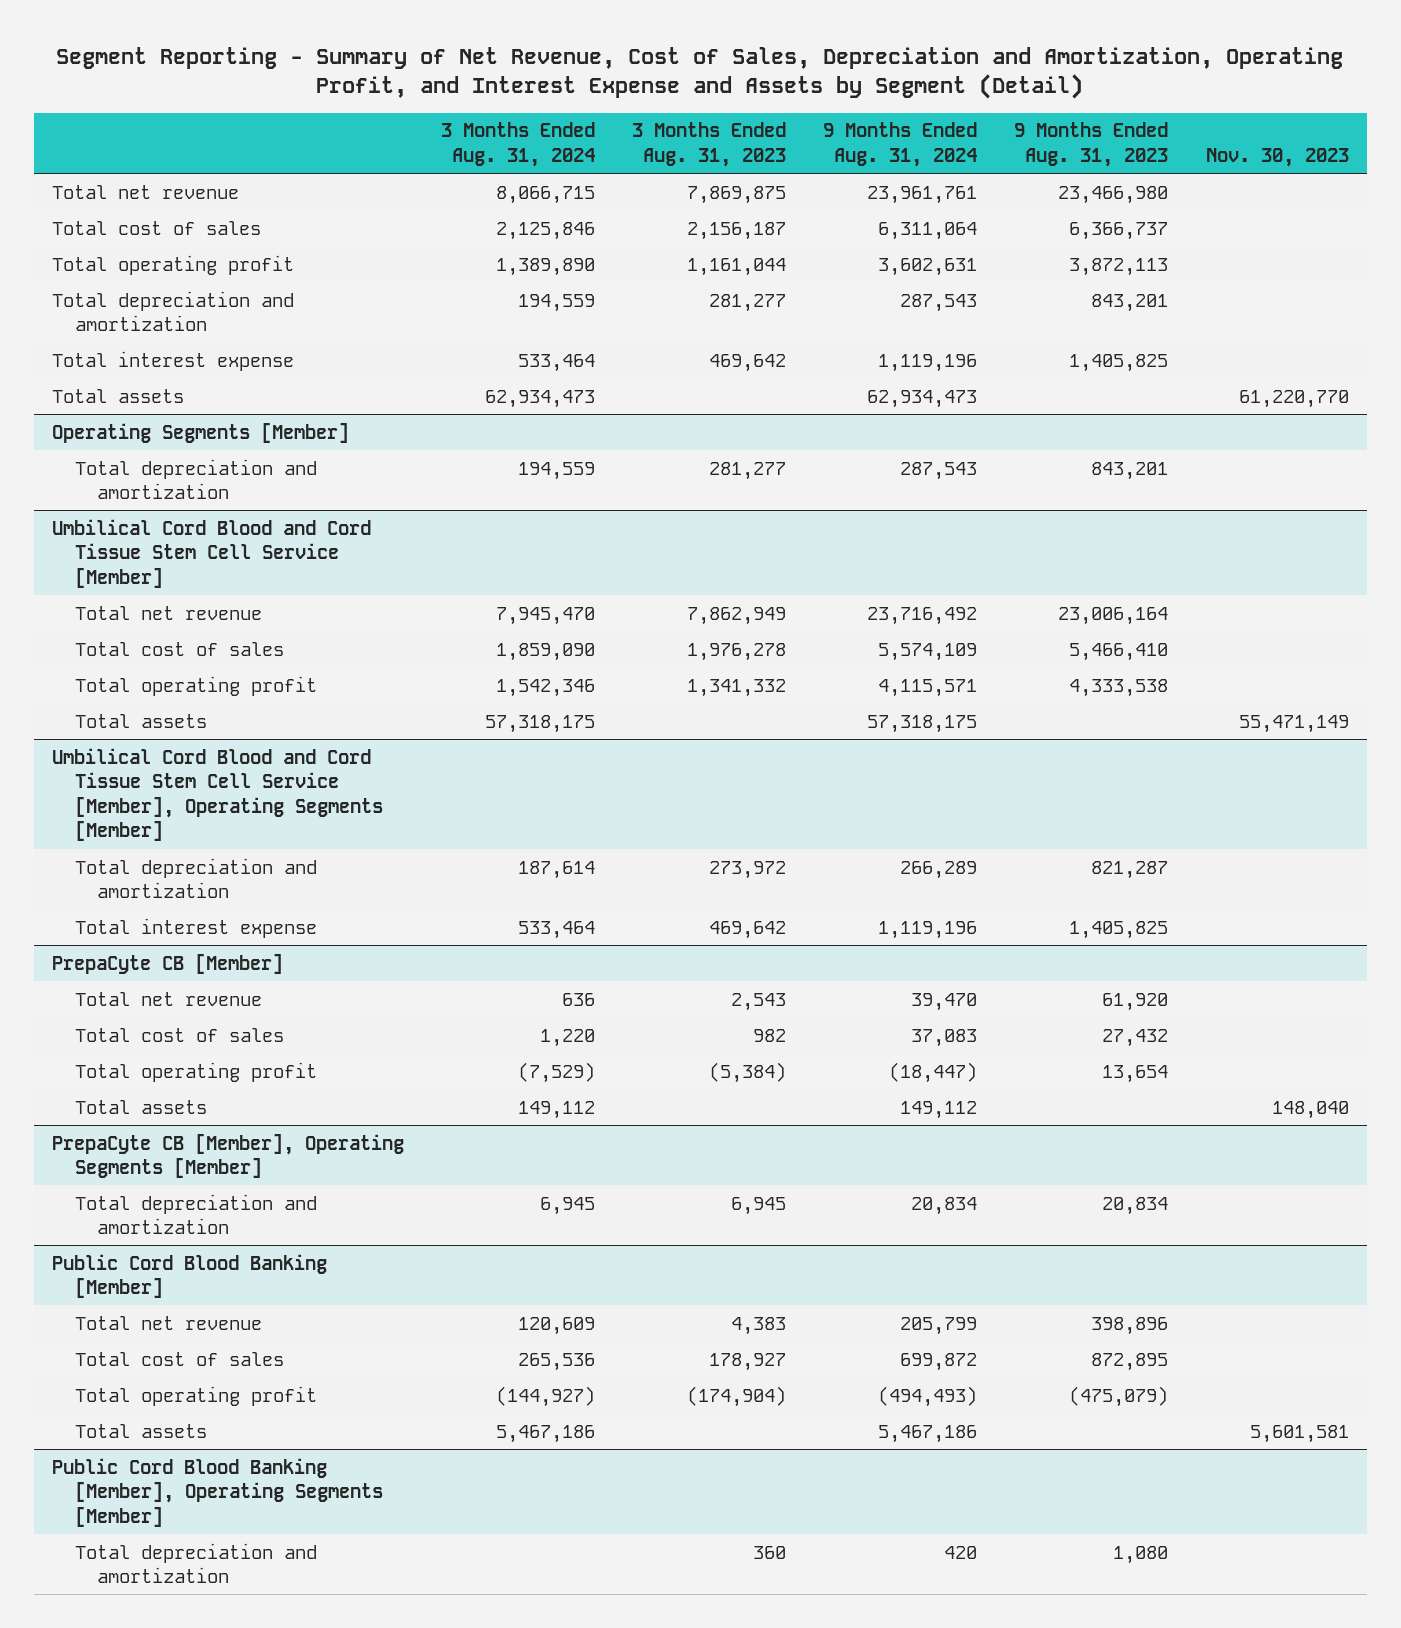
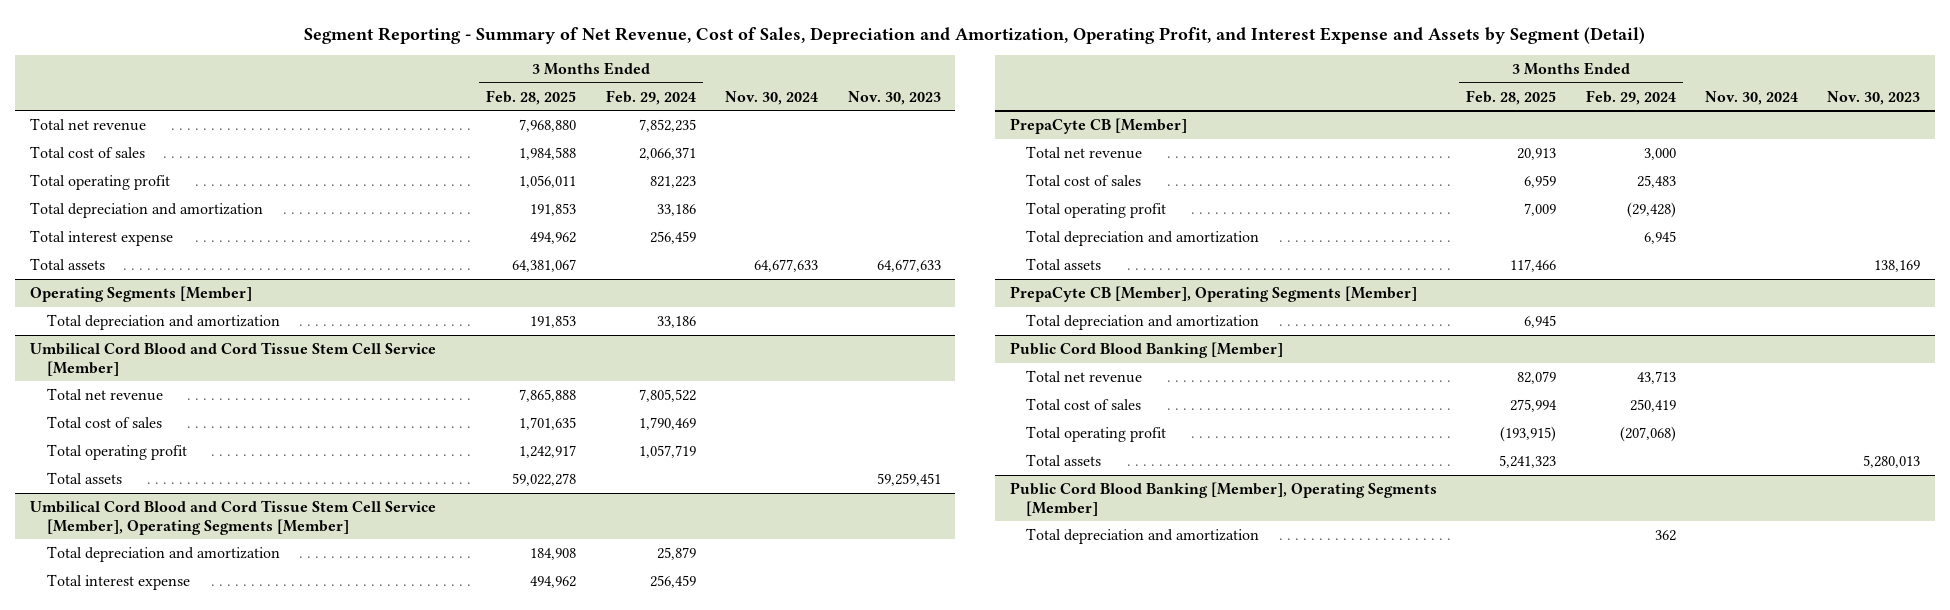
- | 3 Months Ended Aug. 31, 2024 | 3 Months Ended Aug. 31, 2023 | 9 Months Ended Aug. 31, 2024 | 9 Months Ended Aug. 31, 2023 | Nov. 30, 2023
+ | 3 Months Ended Feb. 28, 2025 | 3 Months Ended Feb. 29, 2024 | Nov. 30, 2024 | Nov. 30, 2023
- Total assets | 62,934,473 | | 62,934,473 | | 61,220,770
+ Total assets | 64,381,067 | | 64,677,633 | 64,677,633
@ Umbilical Cord Blood and Cord Tissue Stem Cell Service [Member]
- Total assets | 57,318,175 | | 57,318,175 | | 55,471,149
+ Total assets | 59,022,278 | | | 59,259,451
@ PrepaCyte CB [Member]
- Total assets | 149,112 | | 149,112 | | 148,040
+ Total depreciation and amortization | | 6,945 | |
+ Total assets | 117,466 | | | 138,169
@ Public Cord Blood Banking [Member]
- Total assets | 5,467,186 | | 5,467,186 | | 5,601,581
+ Total assets | 5,241,323 | | | 5,280,013

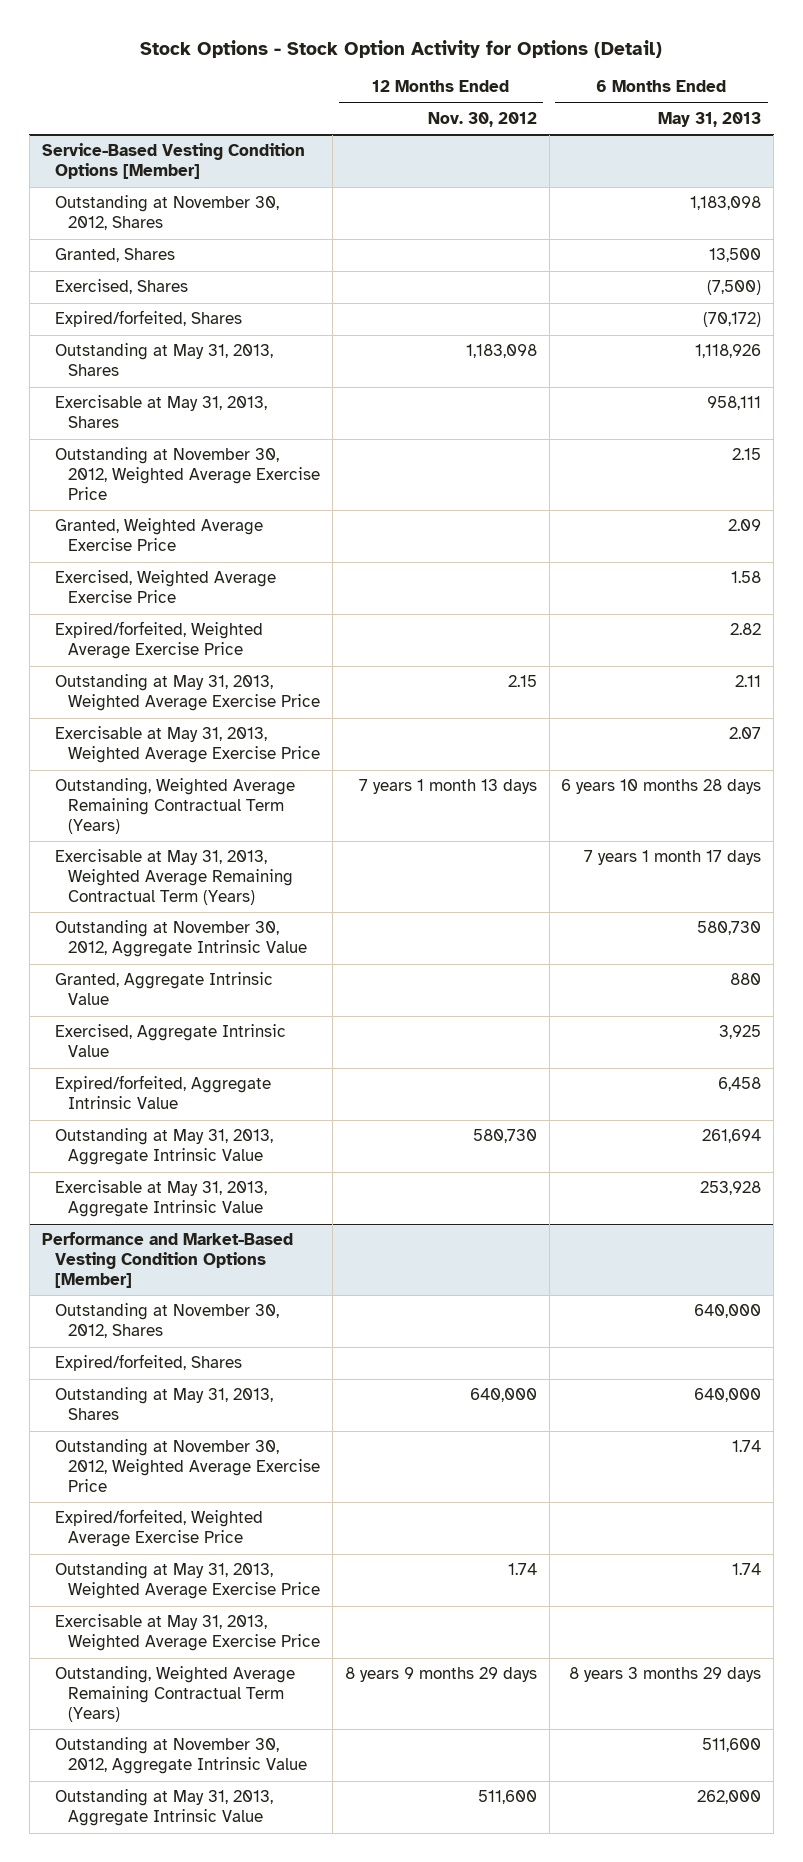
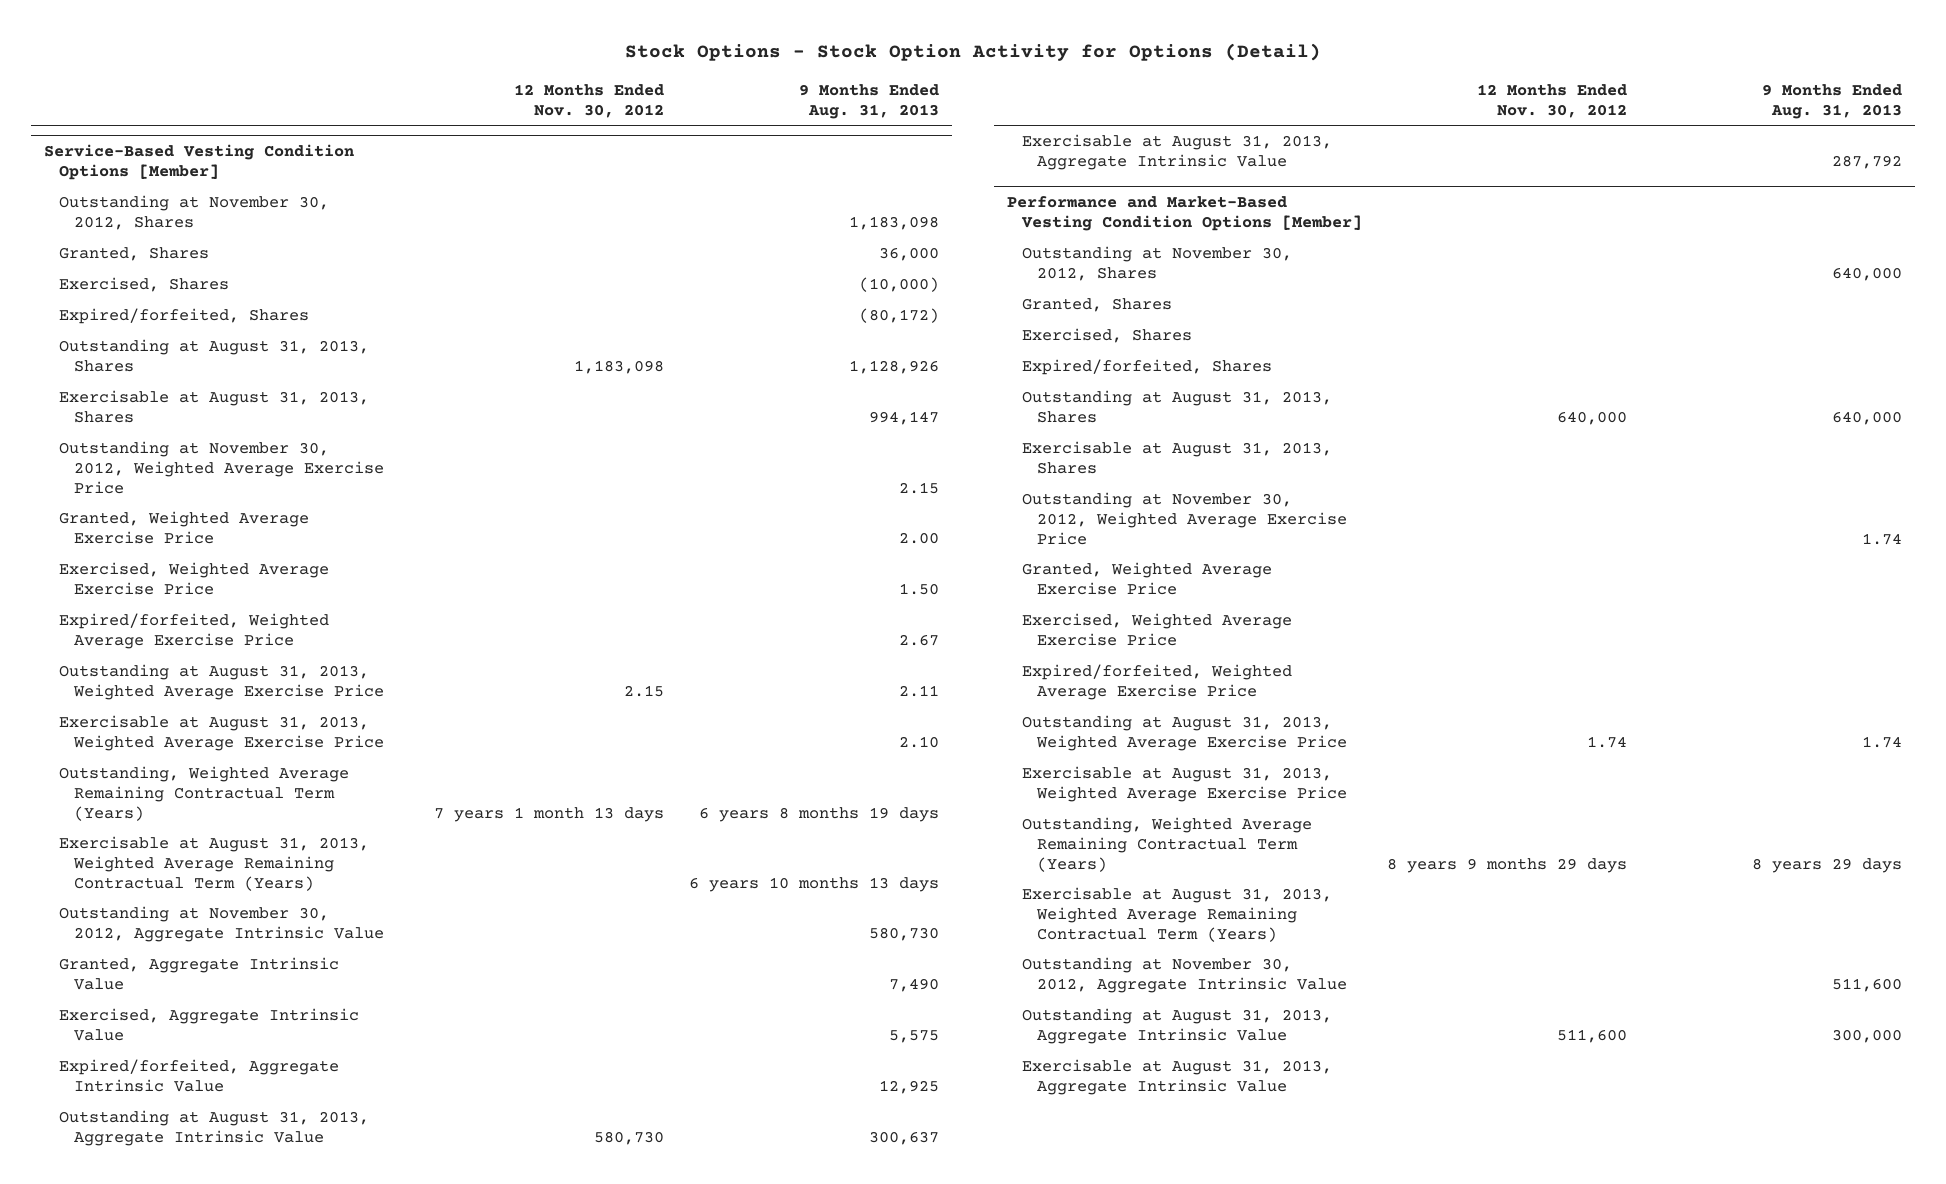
- | 12 Months Ended Nov. 30, 2012 | 6 Months Ended May 31, 2013
+ | 12 Months Ended Nov. 30, 2012 | 9 Months Ended Aug. 31, 2013
@ Service-Based Vesting Condition Options [Member]
- Outstanding at May 31, 2013, Shares | 1,183,098 | 1,118,926
- Exercisable at May 31, 2013, Shares | | 958,111
+ Outstanding at August 31, 2013, Shares | 1,183,098 | 1,128,926
+ Exercisable at August 31, 2013, Shares | | 994,147
- Outstanding at May 31, 2013, Weighted Average Exercise Price | 2.15 | 2.11
- Exercisable at May 31, 2013, Weighted Average Exercise Price | | 2.07
+ Outstanding at August 31, 2013, Weighted Average Exercise Price | 2.15 | 2.11
+ Exercisable at August 31, 2013, Weighted Average Exercise Price | | 2.10
- Exercisable at May 31, 2013, Weighted Average Remaining Contractual Term (Years) | | 7 years 1 month 17 days
+ Exercisable at August 31, 2013, Weighted Average Remaining Contractual Term (Years) | | 6 years 10 months 13 days
- Outstanding at May 31, 2013, Aggregate Intrinsic Value | 580,730 | 261,694
- Exercisable at May 31, 2013, Aggregate Intrinsic Value | | 253,928
+ Outstanding at August 31, 2013, Aggregate Intrinsic Value | 580,730 | 300,637
+ Exercisable at August 31, 2013, Aggregate Intrinsic Value | | 287,792
@ Performance and Market-Based Vesting Condition Options [Member]
+ Granted, Shares
+ Exercised, Shares
- Outstanding at May 31, 2013, Shares | 640,000 | 640,000
+ Outstanding at August 31, 2013, Shares | 640,000 | 640,000
+ Exercisable at August 31, 2013, Shares
+ Granted, Weighted Average Exercise Price
+ Exercised, Weighted Average Exercise Price
- Outstanding at May 31, 2013, Weighted Average Exercise Price | 1.74 | 1.74
- Exercisable at May 31, 2013, Weighted Average Exercise Price
+ Outstanding at August 31, 2013, Weighted Average Exercise Price | 1.74 | 1.74
+ Exercisable at August 31, 2013, Weighted Average Exercise Price
+ Exercisable at August 31, 2013, Weighted Average Remaining Contractual Term (Years)
- Outstanding at May 31, 2013, Aggregate Intrinsic Value | 511,600 | 262,000
+ Outstanding at August 31, 2013, Aggregate Intrinsic Value | 511,600 | 300,000
+ Exercisable at August 31, 2013, Aggregate Intrinsic Value

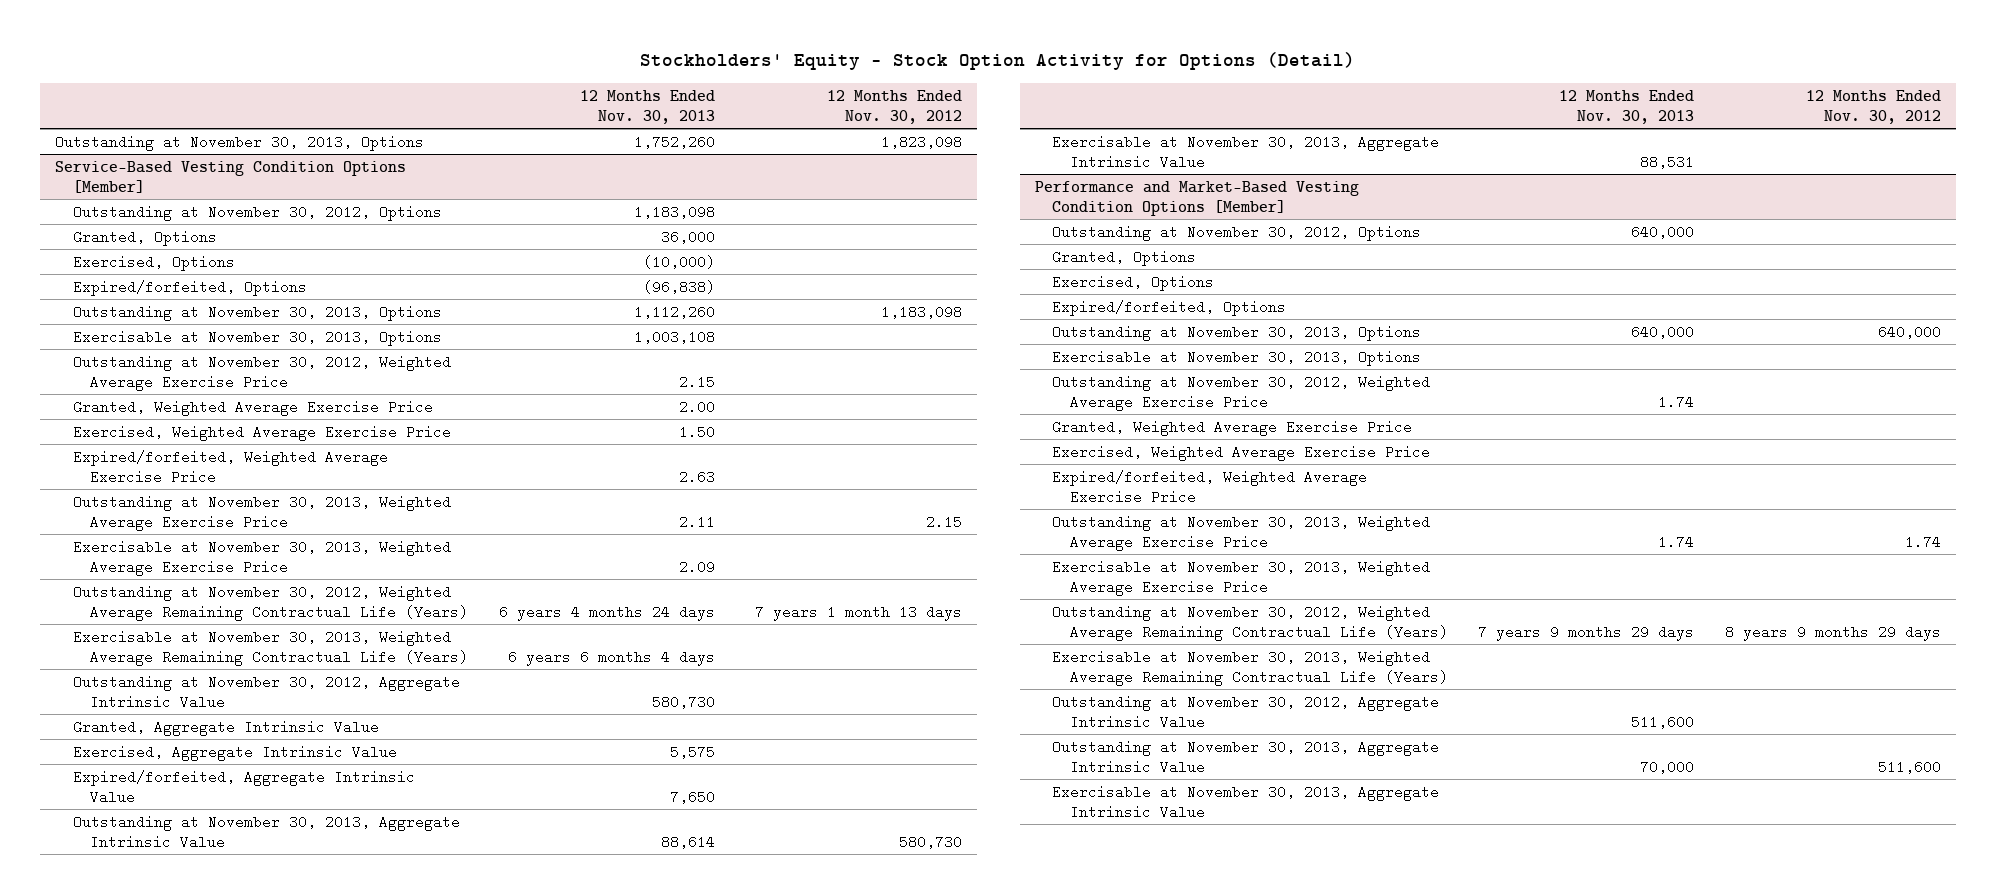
- Stock Options - Stock Option Activity for Options (Detail)
+ Stockholders' Equity - Stock Option Activity for Options (Detail)
- | 12 Months Ended Nov. 30, 2012 | 9 Months Ended Aug. 31, 2013
+ | 12 Months Ended Nov. 30, 2013 | 12 Months Ended Nov. 30, 2012
+ Outstanding at November 30, 2013, Options | 1,752,260 | 1,823,098
@ Service-Based Vesting Condition Options [Member]
- Outstanding at November 30, 2012, Shares | | 1,183,098
- Granted, Shares | | 36,000
- Exercised, Shares | | (10,000)
- Expired/forfeited, Shares | | (80,172)
- Outstanding at August 31, 2013, Shares | 1,183,098 | 1,128,926
- Exercisable at August 31, 2013, Shares | | 994,147
+ Outstanding at November 30, 2012, Options | 1,183,098 |
+ Granted, Options | 36,000 |
+ Exercised, Options | (10,000) |
+ Expired/forfeited, Options | (96,838) |
+ Outstanding at November 30, 2013, Options | 1,112,260 | 1,183,098
+ Exercisable at November 30, 2013, Options | 1,003,108 |
- Outstanding at August 31, 2013, Weighted Average Exercise Price | 2.15 | 2.11
- Exercisable at August 31, 2013, Weighted Average Exercise Price | | 2.10
- Outstanding, Weighted Average Remaining Contractual Term (Years) | 7 years 1 month 13 days | 6 years 8 months 19 days
- Exercisable at August 31, 2013, Weighted Average Remaining Contractual Term (Years) | | 6 years 10 months 13 days
+ Outstanding at November 30, 2013, Weighted Average Exercise Price | 2.11 | 2.15
+ Exercisable at November 30, 2013, Weighted Average Exercise Price | 2.09 |
+ Outstanding at November 30, 2012, Weighted Average Remaining Contractual Life (Years) | 6 years 4 months 24 days | 7 years 1 month 13 days
+ Exercisable at November 30, 2013, Weighted Average Remaining Contractual Life (Years) | 6 years 6 months 4 days |
- Outstanding at August 31, 2013, Aggregate Intrinsic Value | 580,730 | 300,637
- Exercisable at August 31, 2013, Aggregate Intrinsic Value | | 287,792
+ Outstanding at November 30, 2013, Aggregate Intrinsic Value | 88,614 | 580,730
+ Exercisable at November 30, 2013, Aggregate Intrinsic Value | 88,531 |
@ Performance and Market-Based Vesting Condition Options [Member]
- Outstanding at November 30, 2012, Shares | | 640,000
- Granted, Shares
- Exercised, Shares
- Expired/forfeited, Shares
- Outstanding at August 31, 2013, Shares | 640,000 | 640,000
- Exercisable at August 31, 2013, Shares
+ Outstanding at November 30, 2012, Options | 640,000 |
+ Granted, Options
+ Exercised, Options
+ Expired/forfeited, Options
+ Outstanding at November 30, 2013, Options | 640,000 | 640,000
+ Exercisable at November 30, 2013, Options
- Outstanding at August 31, 2013, Weighted Average Exercise Price | 1.74 | 1.74
- Exercisable at August 31, 2013, Weighted Average Exercise Price
- Outstanding, Weighted Average Remaining Contractual Term (Years) | 8 years 9 months 29 days | 8 years 29 days
- Exercisable at August 31, 2013, Weighted Average Remaining Contractual Term (Years)
+ Outstanding at November 30, 2013, Weighted Average Exercise Price | 1.74 | 1.74
+ Exercisable at November 30, 2013, Weighted Average Exercise Price
+ Outstanding at November 30, 2012, Weighted Average Remaining Contractual Life (Years) | 7 years 9 months 29 days | 8 years 9 months 29 days
+ Exercisable at November 30, 2013, Weighted Average Remaining Contractual Life (Years)
- Outstanding at August 31, 2013, Aggregate Intrinsic Value | 511,600 | 300,000
- Exercisable at August 31, 2013, Aggregate Intrinsic Value
+ Outstanding at November 30, 2013, Aggregate Intrinsic Value | 70,000 | 511,600
+ Exercisable at November 30, 2013, Aggregate Intrinsic Value

